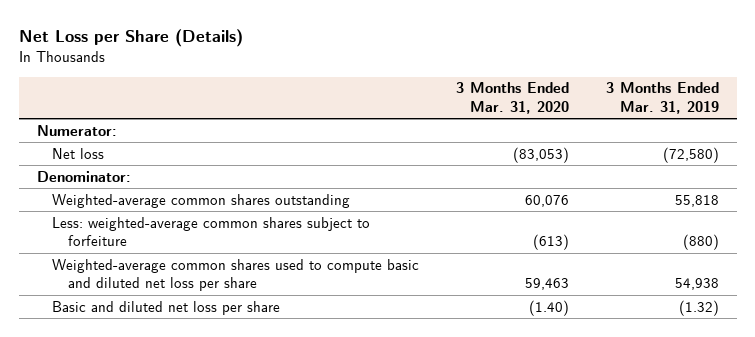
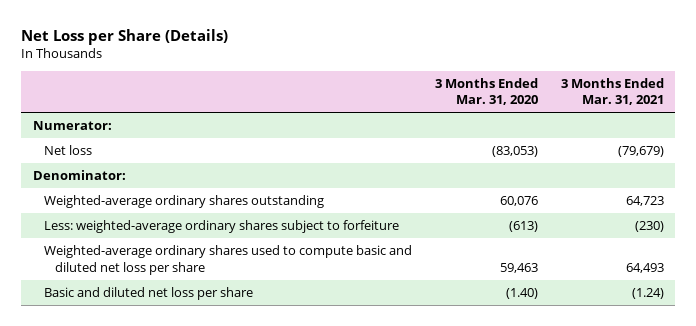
- | 3 Months Ended Mar. 31, 2020 | 3 Months Ended Mar. 31, 2019
+ | 3 Months Ended Mar. 31, 2020 | 3 Months Ended Mar. 31, 2021
- Weighted-average common shares outstanding | 60,076 | 55,818
- Less: weighted-average common shares subject to forfeiture | (613) | (880)
- Weighted-average common shares used to compute basic and diluted net loss per share | 59,463 | 54,938
+ Weighted-average ordinary shares outstanding | 60,076 | 64,723
+ Less: weighted-average ordinary shares subject to forfeiture | (613) | (230)
+ Weighted-average ordinary shares used to compute basic and diluted net loss per share | 59,463 | 64,493

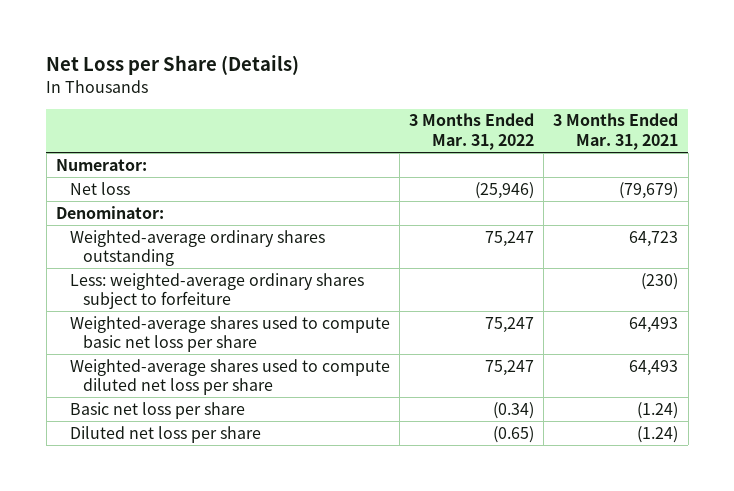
- | 3 Months Ended Mar. 31, 2020 | 3 Months Ended Mar. 31, 2021
+ | 3 Months Ended Mar. 31, 2022 | 3 Months Ended Mar. 31, 2021
- Weighted-average ordinary shares used to compute basic and diluted net loss per share | 59,463 | 64,493
- Basic and diluted net loss per share | (1.40) | (1.24)
+ Weighted-average shares used to compute basic net loss per share | 75,247 | 64,493
+ Weighted-average shares used to compute diluted net loss per share | 75,247 | 64,493
+ Basic net loss per share | (0.34) | (1.24)
+ Diluted net loss per share | (0.65) | (1.24)

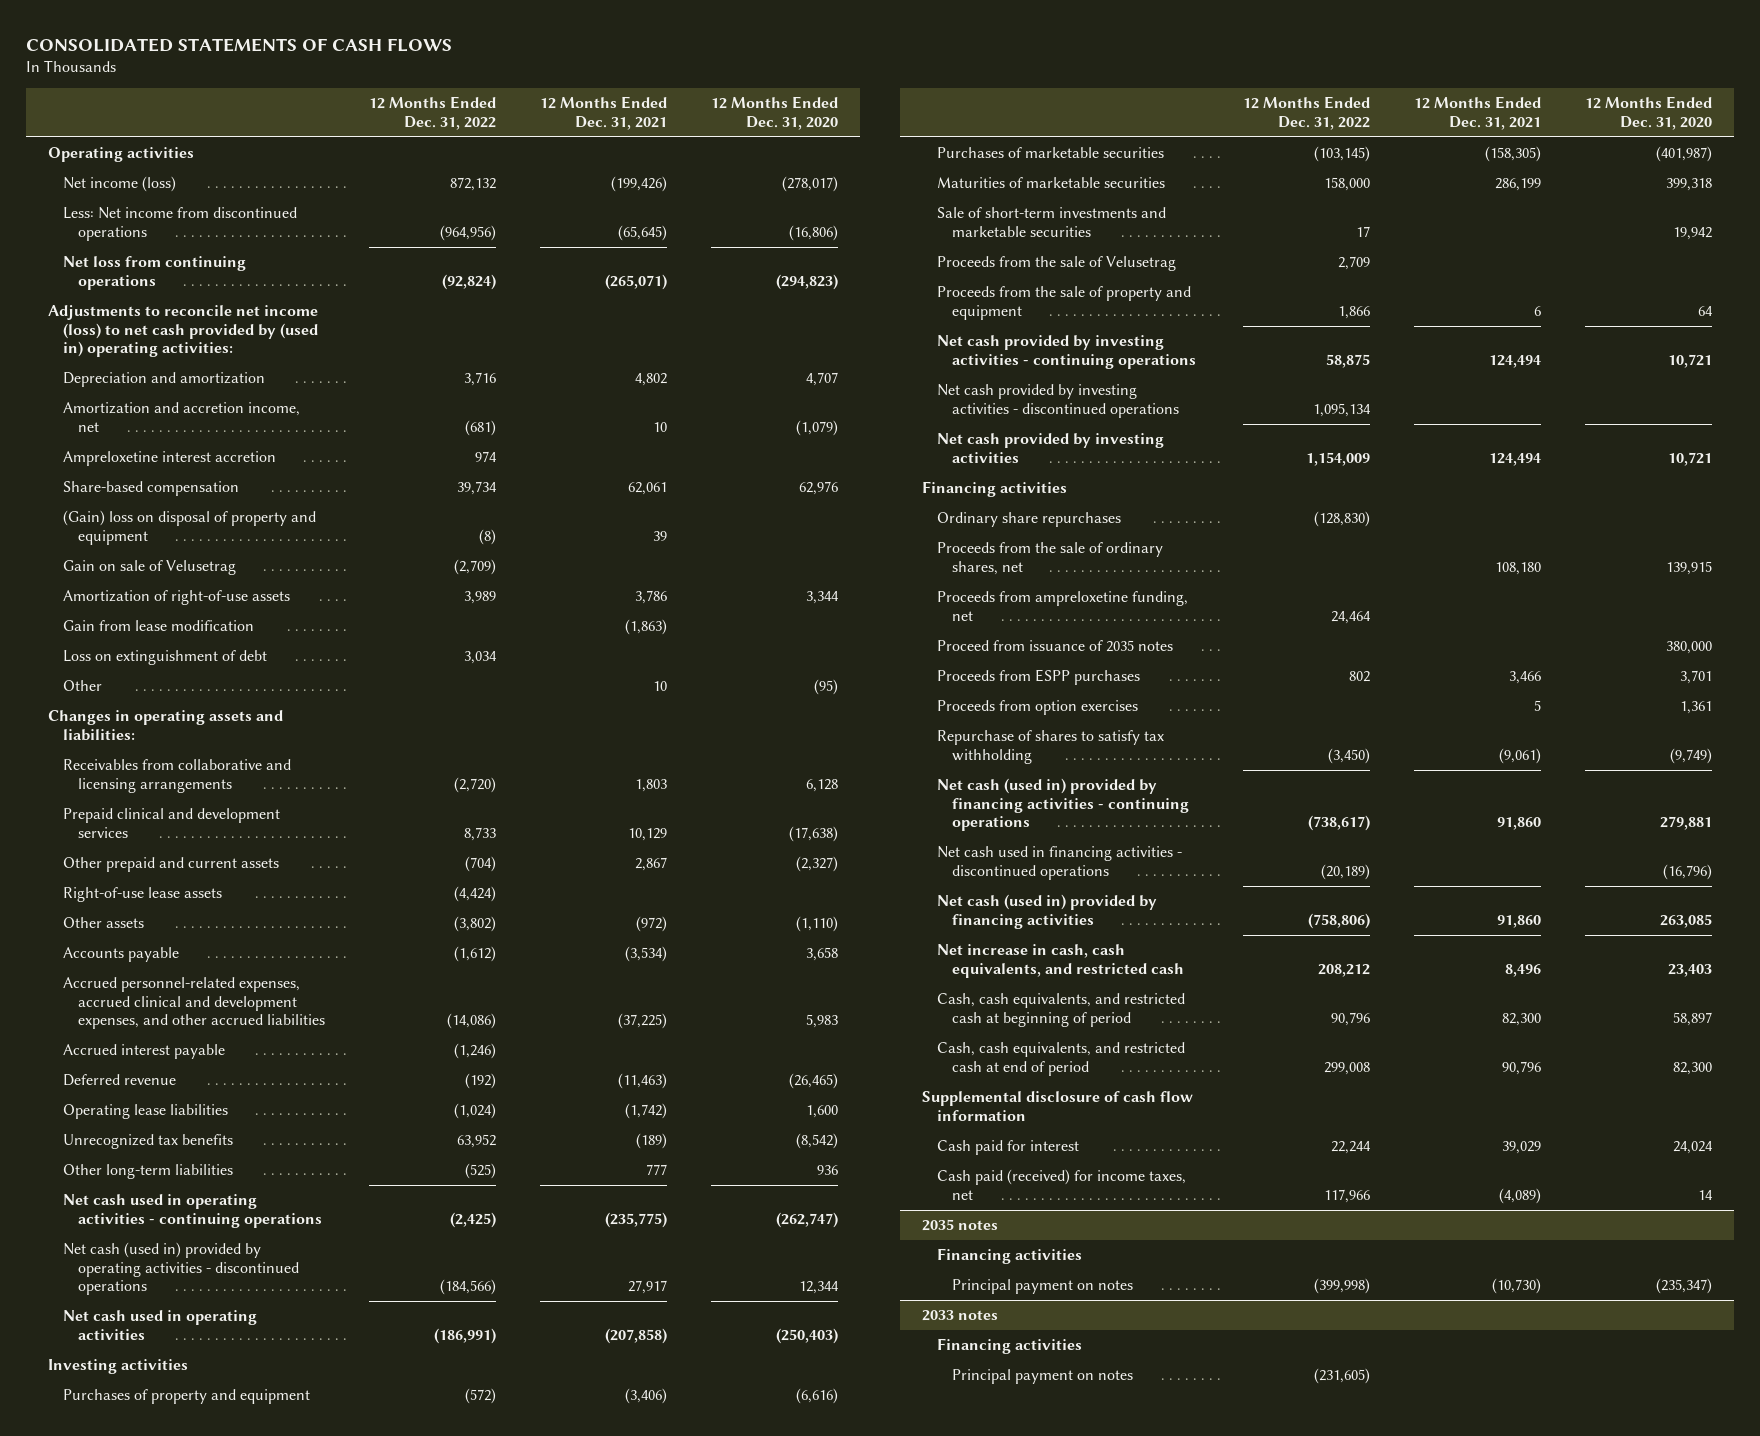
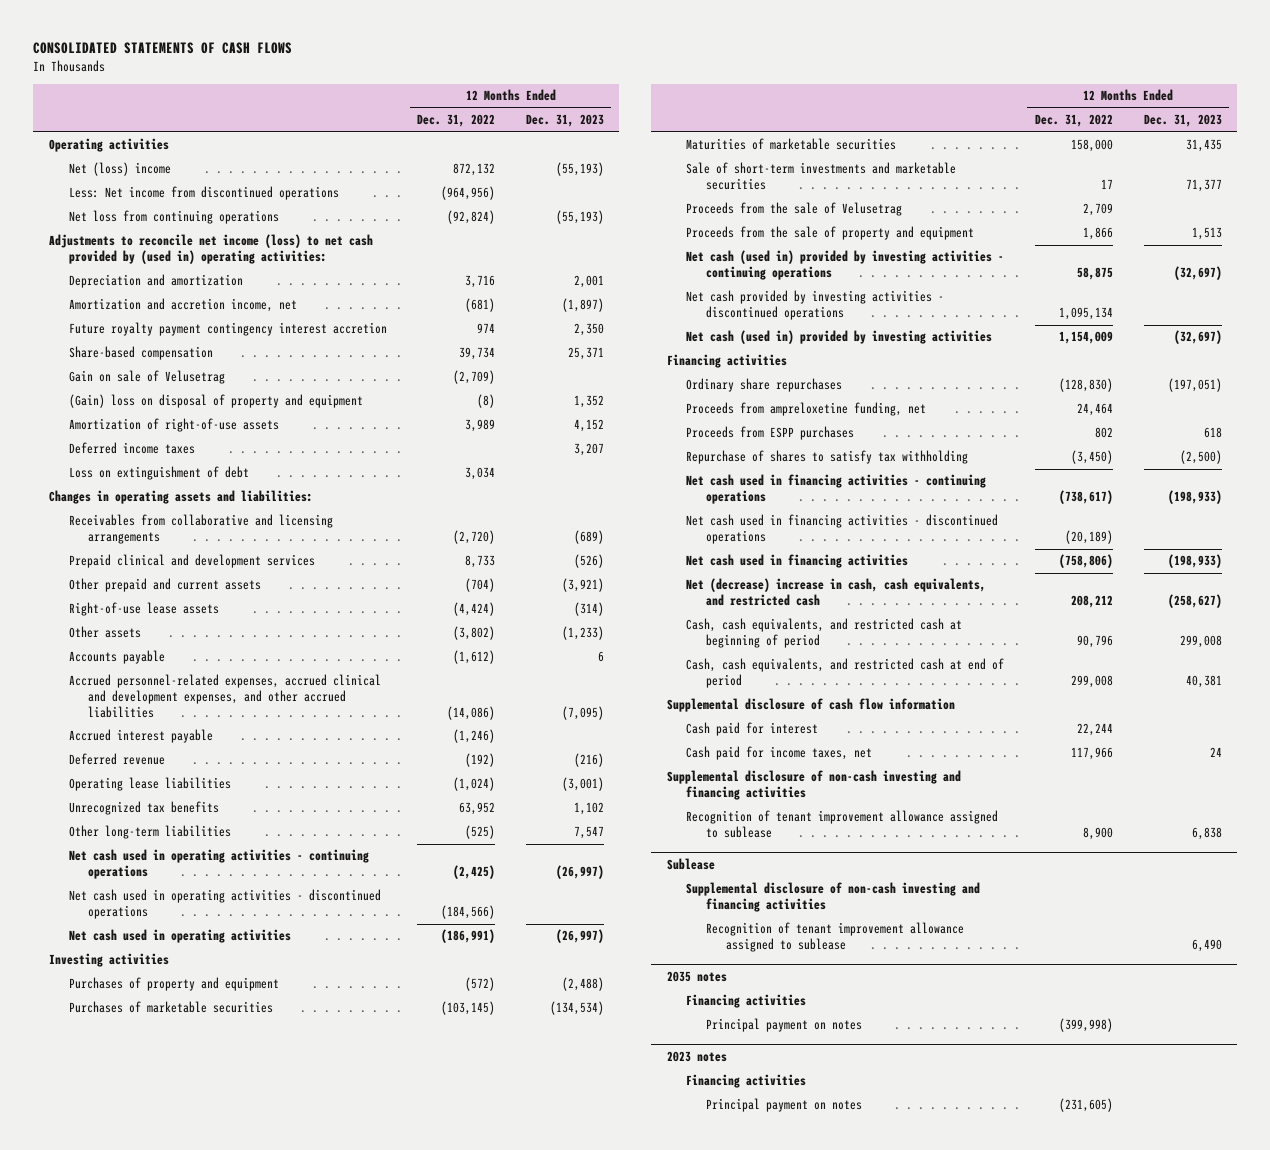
- | 12 Months Ended Dec. 31, 2022 | 12 Months Ended Dec. 31, 2021 | 12 Months Ended Dec. 31, 2020
+ | 12 Months Ended Dec. 31, 2022 | 12 Months Ended Dec. 31, 2023
- Net income (loss) | 872,132 | (199,426) | (278,017)
+ Net (loss) income | 872,132 | (55,193)
- Ampreloxetine interest accretion | 974 | |
+ Future royalty payment contingency interest accretion | 974 | 2,350
moved down: (Gain) loss on disposal of property and equipment | (8) | 1,352
- Gain from lease modification | | (1,863) |
+ Deferred income taxes | | 3,207
- Other | | 10 | (95)
- Net cash (used in) provided by operating activities - discontinued operations | (184,566) | 27,917 | 12,344
+ Net cash used in operating activities - discontinued operations | (184,566) |
- Net cash provided by investing activities - continuing operations | 58,875 | 124,494 | 10,721
+ Net cash (used in) provided by investing activities - continuing operations | 58,875 | (32,697)
- Net cash provided by investing activities | 1,154,009 | 124,494 | 10,721
+ Net cash (used in) provided by investing activities | 1,154,009 | (32,697)
- Proceeds from the sale of ordinary shares, net | | 108,180 | 139,915
- Proceed from issuance of 2035 notes | | | 380,000
- Proceeds from option exercises | | 5 | 1,361
- Net cash (used in) provided by financing activities - continuing operations | (738,617) | 91,860 | 279,881
+ Net cash used in financing activities - continuing operations | (738,617) | (198,933)
- Net cash (used in) provided by financing activities | (758,806) | 91,860 | 263,085
- Net increase in cash, cash equivalents, and restricted cash | 208,212 | 8,496 | 23,403
+ Net cash used in financing activities | (758,806) | (198,933)
+ Net (decrease) increase in cash, cash equivalents, and restricted cash | 208,212 | (258,627)
- Cash paid (received) for income taxes, net | 117,966 | (4,089) | 14
+ Cash paid for income taxes, net | 117,966 | 24
+ Supplemental disclosure of non-cash investing and financing activities
+ Recognition of tenant improvement allowance assigned to sublease | 8,900 | 6,838
+ Sublease
+ Supplemental disclosure of non-cash investing and financing activities
+ Recognition of tenant improvement allowance assigned to sublease | | 6,490
- 2033 notes
+ 2023 notes

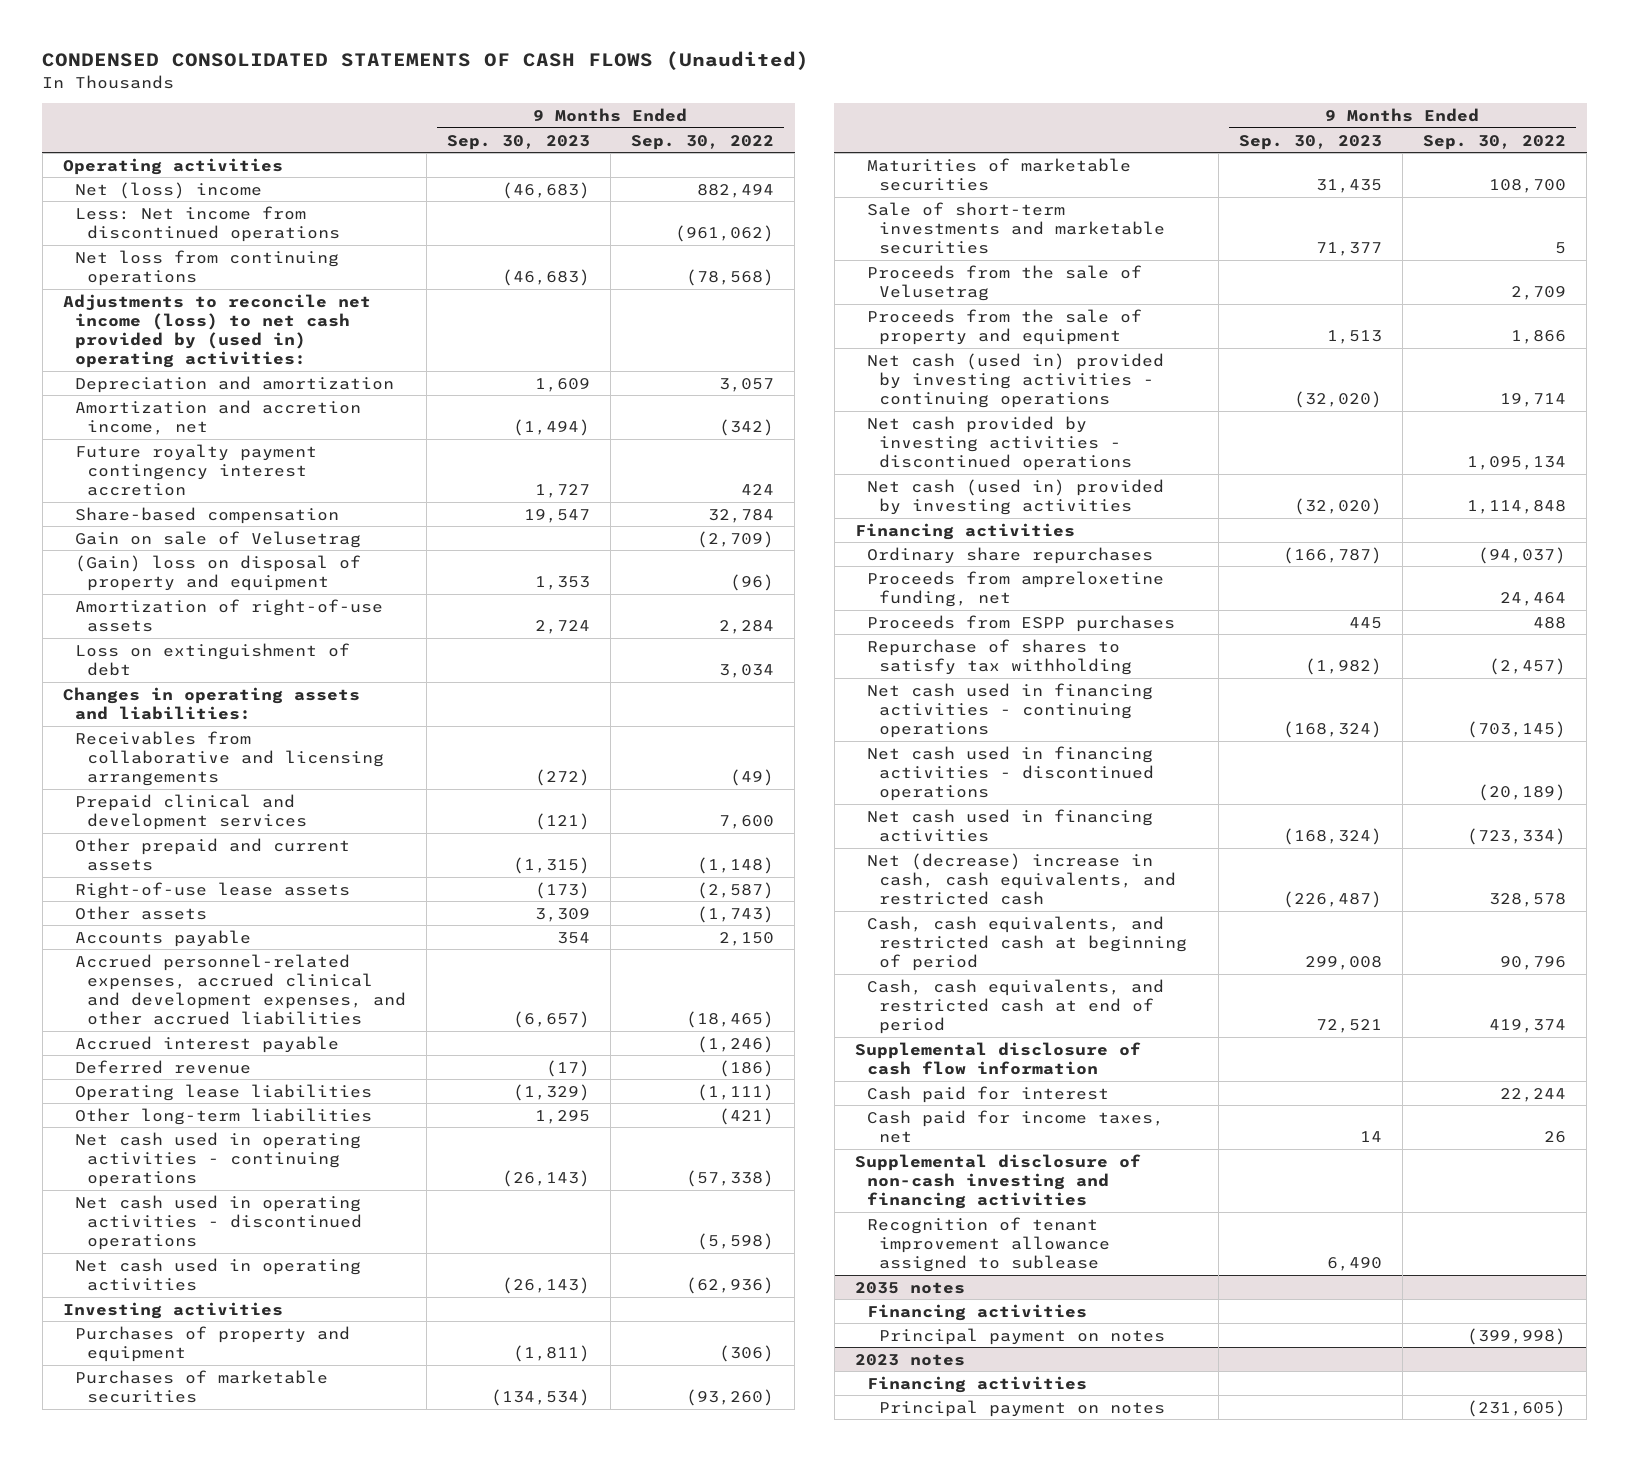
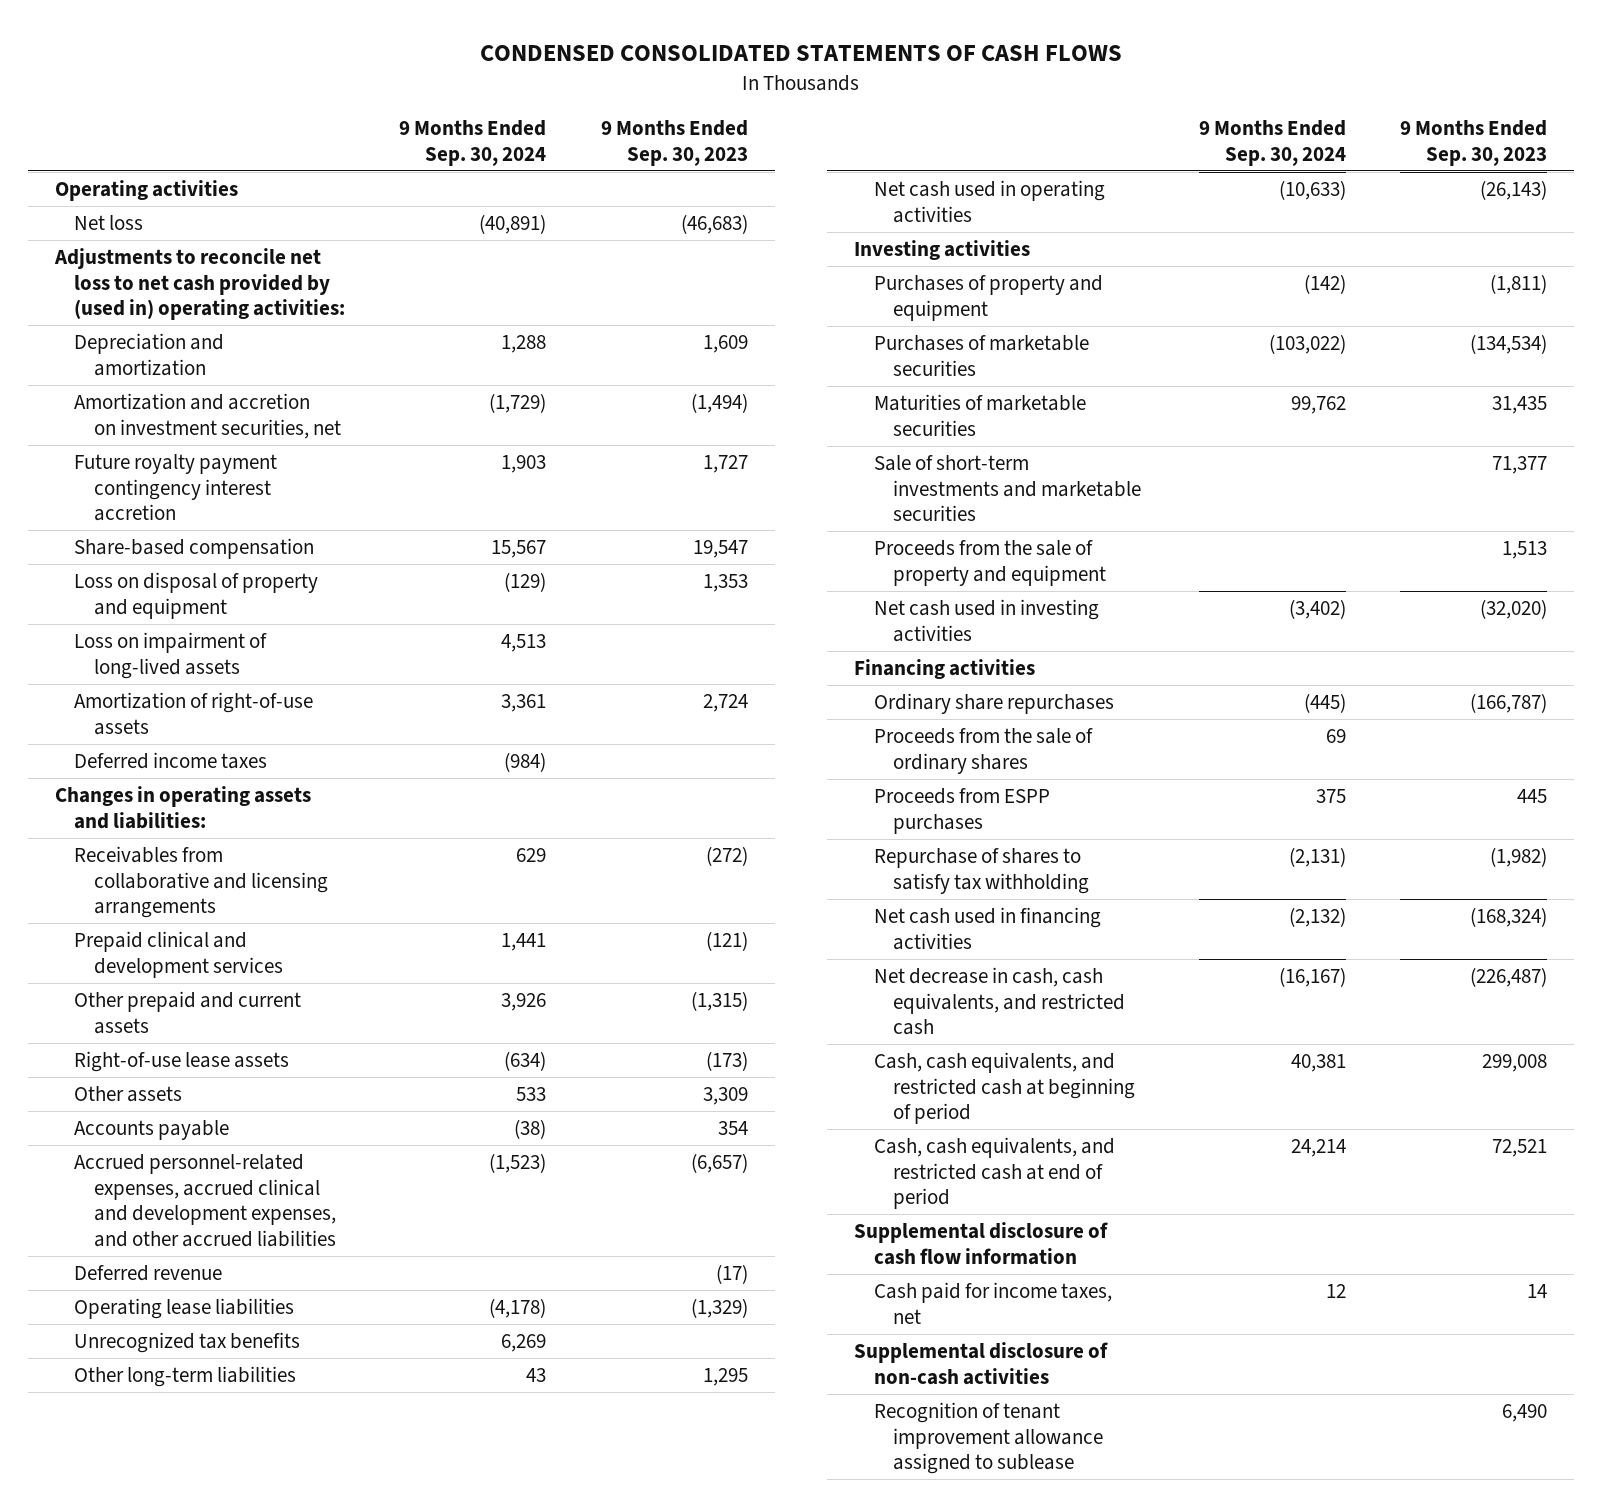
- CONDENSED CONSOLIDATED STATEMENTS OF CASH FLOWS (Unaudited)
+ CONDENSED CONSOLIDATED STATEMENTS OF CASH FLOWS
- | 9 Months Ended Sep. 30, 2023 | 9 Months Ended Sep. 30, 2022
+ | 9 Months Ended Sep. 30, 2024 | 9 Months Ended Sep. 30, 2023
- Net (loss) income | (46,683) | 882,494
- Less: Net income from discontinued operations | | (961,062)
- Net loss from continuing operations | (46,683) | (78,568)
- Adjustments to reconcile net income (loss) to net cash provided by (used in) operating activities:
+ Net loss | (40,891) | (46,683)
+ Adjustments to reconcile net loss to net cash provided by (used in) operating activities:
- Amortization and accretion income, net | (1,494) | (342)
+ Amortization and accretion on investment securities, net | (1,729) | (1,494)
- Gain on sale of Velusetrag | | (2,709)
- (Gain) loss on disposal of property and equipment | 1,353 | (96)
+ Loss on disposal of property and equipment | (129) | 1,353
+ Loss on impairment of long-lived assets | 4,513 |
- Loss on extinguishment of debt | | 3,034
+ Deferred income taxes | (984) |
- Accrued interest payable | | (1,246)
+ Unrecognized tax benefits | 6,269 |
- Net cash used in operating activities - continuing operations | (26,143) | (57,338)
- Net cash used in operating activities - discontinued operations | | (5,598)
- Proceeds from the sale of Velusetrag | | 2,709
- Net cash (used in) provided by investing activities - continuing operations | (32,020) | 19,714
- Net cash provided by investing activities - discontinued operations | | 1,095,134
- Net cash (used in) provided by investing activities | (32,020) | 1,114,848
+ Net cash used in investing activities | (3,402) | (32,020)
- Proceeds from ampreloxetine funding, net | | 24,464
+ Proceeds from the sale of ordinary shares | 69 |
- Net cash used in financing activities - continuing operations | (168,324) | (703,145)
- Net cash used in financing activities - discontinued operations | | (20,189)
- Net (decrease) increase in cash, cash equivalents, and restricted cash | (226,487) | 328,578
+ Net decrease in cash, cash equivalents, and restricted cash | (16,167) | (226,487)
- Cash paid for interest | | 22,244
- Supplemental disclosure of non-cash investing and financing activities
+ Supplemental disclosure of non-cash activities
- 2035 notes
- Financing activities
- Principal payment on notes | | (399,998)
- 2023 notes
- Financing activities
- Principal payment on notes | | (231,605)

